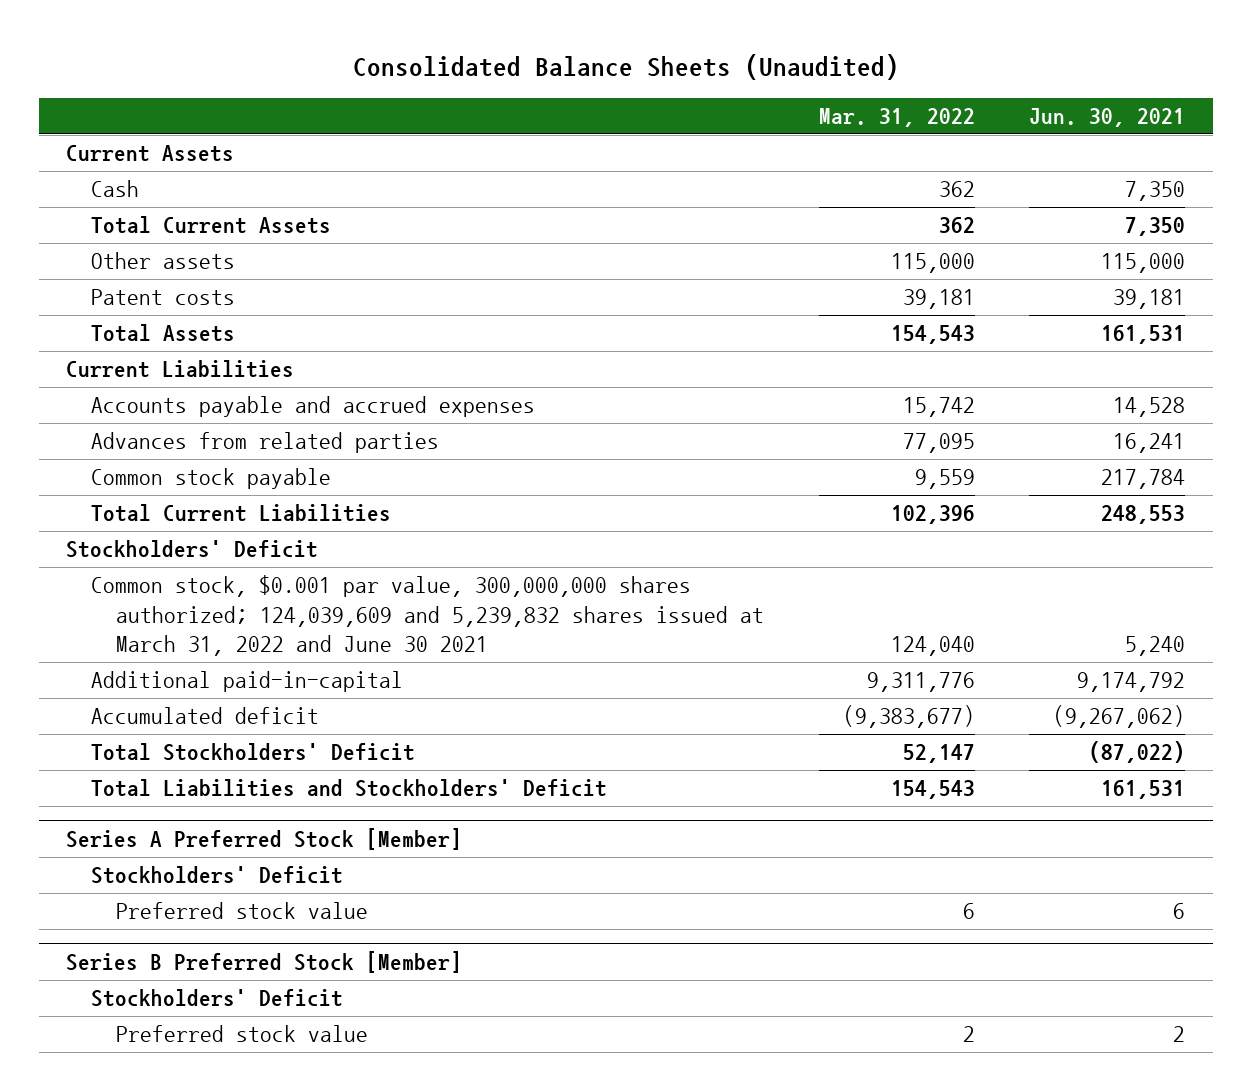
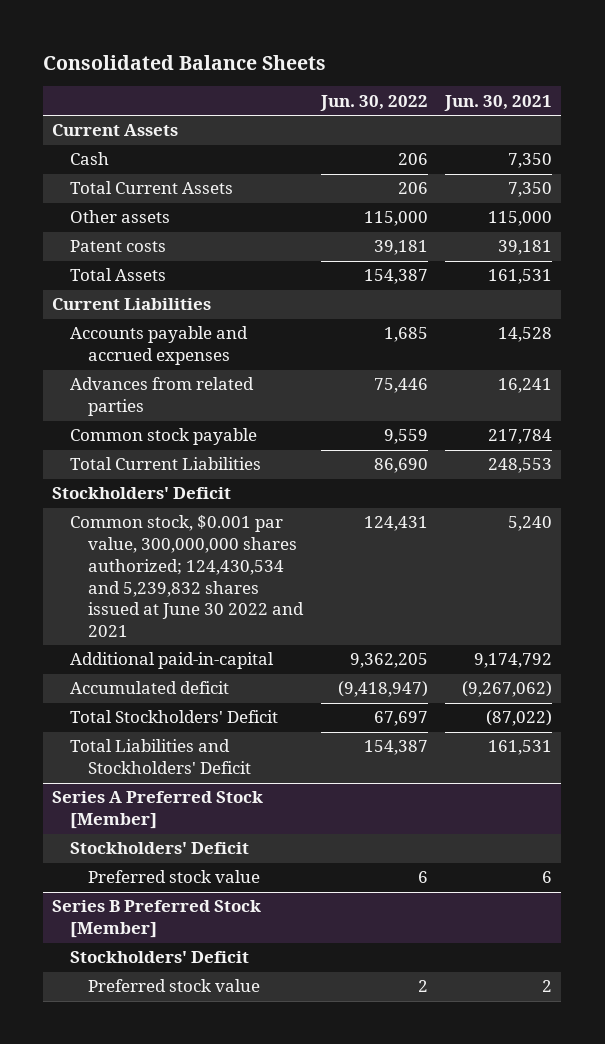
- Consolidated Balance Sheets (Unaudited)
+ Consolidated Balance Sheets
- | Mar. 31, 2022 | Jun. 30, 2021
+ | Jun. 30, 2022 | Jun. 30, 2021
- Common stock, $0.001 par value, 300,000,000 shares authorized; 124,039,609 and 5,239,832 shares issued at March 31, 2022 and June 30 2021 | 124,040 | 5,240
+ Common stock, $0.001 par value, 300,000,000 shares authorized; 124,430,534 and 5,239,832 shares issued at June 30 2022 and 2021 | 124,431 | 5,240

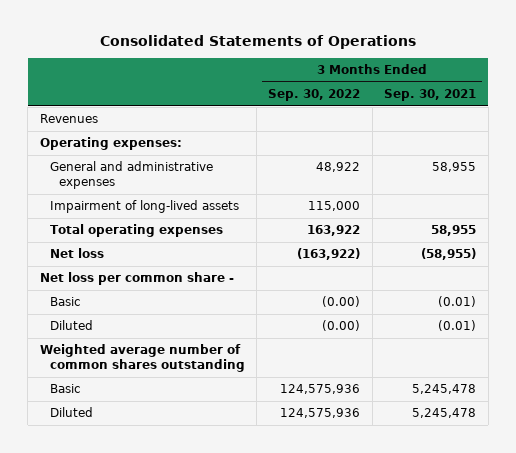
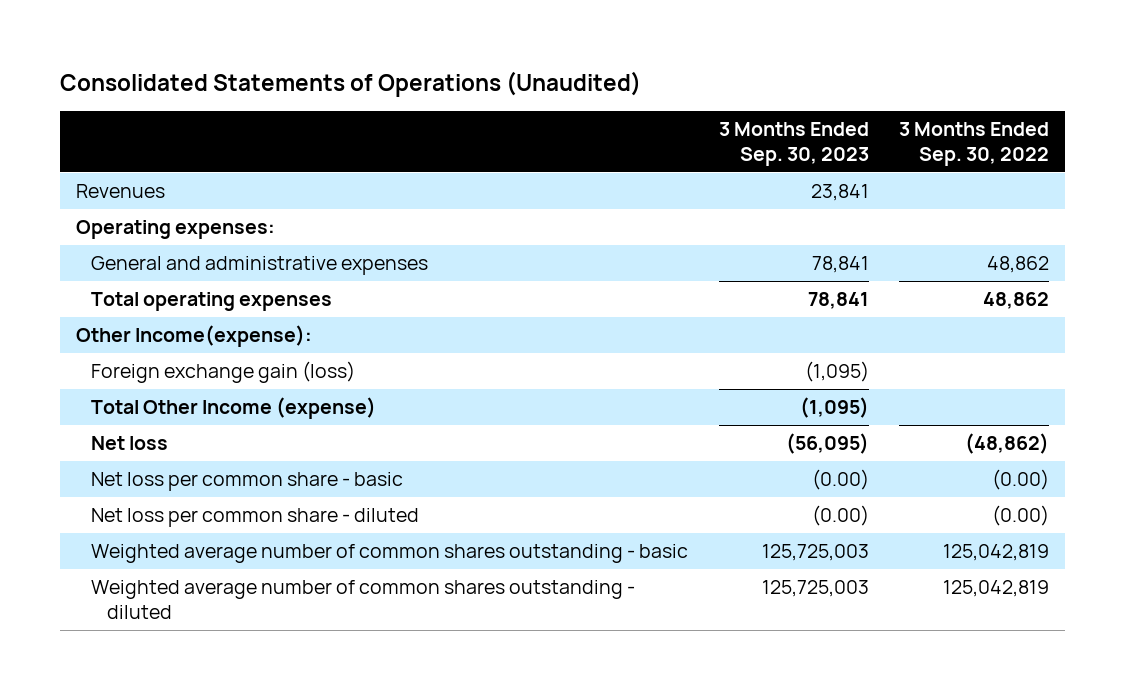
- Consolidated Statements of Operations
+ Consolidated Statements of Operations (Unaudited)
- | 3 Months Ended Sep. 30, 2022 | 3 Months Ended Sep. 30, 2021
+ | 3 Months Ended Sep. 30, 2023 | 3 Months Ended Sep. 30, 2022
- General and administrative expenses | 48,922 | 58,955
- Impairment of long-lived assets | 115,000 |
- Total operating expenses | 163,922 | 58,955
- Net loss | (163,922) | (58,955)
- Net loss per common share -
- Basic | (0.00) | (0.01)
- Diluted | (0.00) | (0.01)
- Weighted average number of common shares outstanding
- Basic | 124,575,936 | 5,245,478
- Diluted | 124,575,936 | 5,245,478
+ General and administrative expenses | 78,841 | 48,862
+ Total operating expenses | 78,841 | 48,862
+ Other Income(expense):
+ Foreign exchange gain (loss) | (1,095) |
+ Total Other Income (expense) | (1,095) |
+ Net loss | (56,095) | (48,862)
+ Net loss per common share - basic | (0.00) | (0.00)
+ Net loss per common share - diluted | (0.00) | (0.00)
+ Weighted average number of common shares outstanding - basic | 125,725,003 | 125,042,819
+ Weighted average number of common shares outstanding - diluted | 125,725,003 | 125,042,819

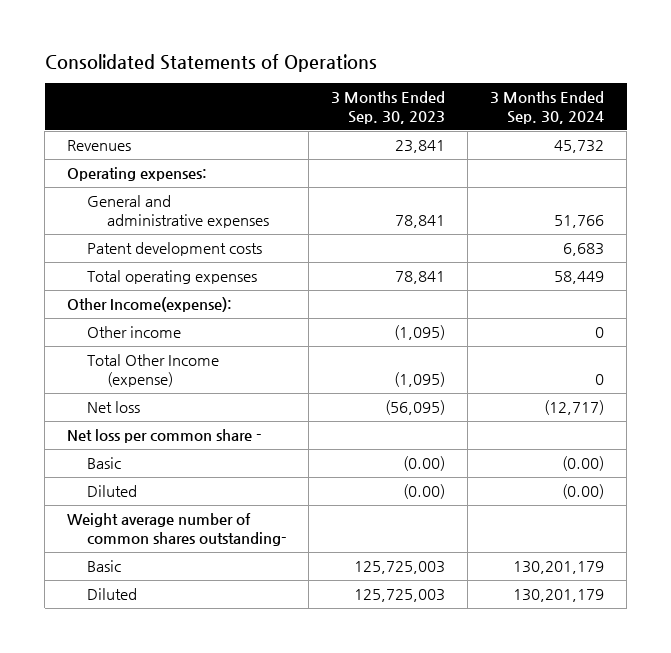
- Consolidated Statements of Operations (Unaudited)
+ Consolidated Statements of Operations
- | 3 Months Ended Sep. 30, 2023 | 3 Months Ended Sep. 30, 2022
+ | 3 Months Ended Sep. 30, 2023 | 3 Months Ended Sep. 30, 2024
+ Patent development costs | | 6,683
- Foreign exchange gain (loss) | (1,095) |
+ Other income | (1,095) | 0
- Net loss per common share - basic | (0.00) | (0.00)
- Net loss per common share - diluted | (0.00) | (0.00)
- Weighted average number of common shares outstanding - basic | 125,725,003 | 125,042,819
- Weighted average number of common shares outstanding - diluted | 125,725,003 | 125,042,819
+ Net loss per common share -
+ Basic | (0.00) | (0.00)
+ Diluted | (0.00) | (0.00)
+ Weight average number of common shares outstanding-
+ Basic | 125,725,003 | 130,201,179
+ Diluted | 125,725,003 | 130,201,179

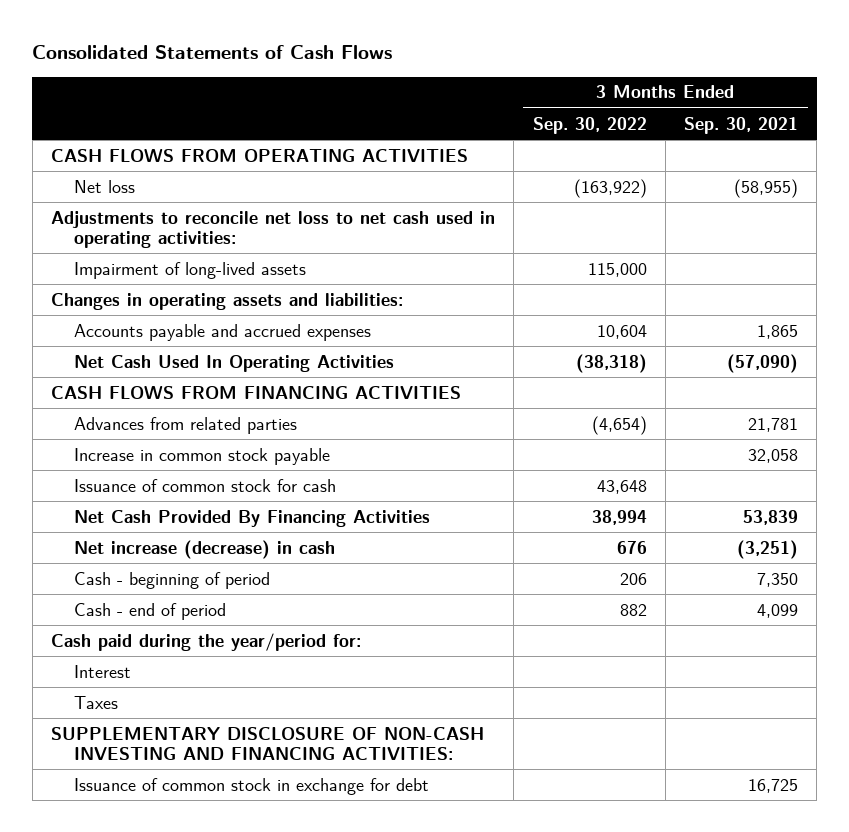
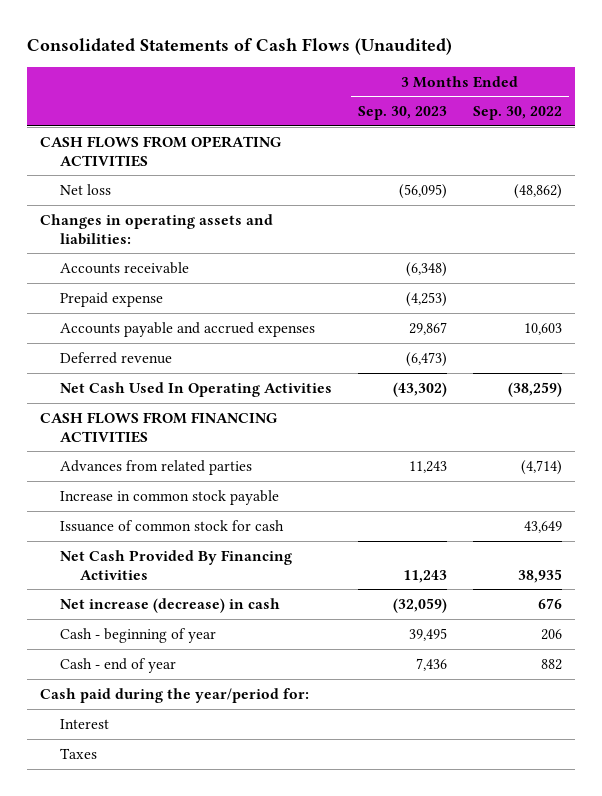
- Consolidated Statements of Cash Flows
+ Consolidated Statements of Cash Flows (Unaudited)
- | 3 Months Ended Sep. 30, 2022 | 3 Months Ended Sep. 30, 2021
+ | 3 Months Ended Sep. 30, 2023 | 3 Months Ended Sep. 30, 2022
- Net loss | (163,922) | (58,955)
- Adjustments to reconcile net loss to net cash used in operating activities:
- Impairment of long-lived assets | 115,000 |
+ Net loss | (56,095) | (48,862)
- Accounts payable and accrued expenses | 10,604 | 1,865
- Net Cash Used In Operating Activities | (38,318) | (57,090)
+ Accounts receivable | (6,348) |
+ Prepaid expense | (4,253) |
+ Accounts payable and accrued expenses | 29,867 | 10,603
+ Deferred revenue | (6,473) |
+ Net Cash Used In Operating Activities | (43,302) | (38,259)
- Advances from related parties | (4,654) | 21,781
+ Advances from related parties | 11,243 | (4,714)
- Issuance of common stock for cash | 43,648 |
- Net Cash Provided By Financing Activities | 38,994 | 53,839
+ Issuance of common stock for cash | | 43,649
+ Net Cash Provided By Financing Activities | 11,243 | 38,935
- Cash - beginning of period | 206 | 7,350
- Cash - end of period | 882 | 4,099
+ Cash - beginning of year | 39,495 | 206
+ Cash - end of year | 7,436 | 882
- SUPPLEMENTARY DISCLOSURE OF NON-CASH INVESTING AND FINANCING ACTIVITIES:
- Issuance of common stock in exchange for debt | | 16,725

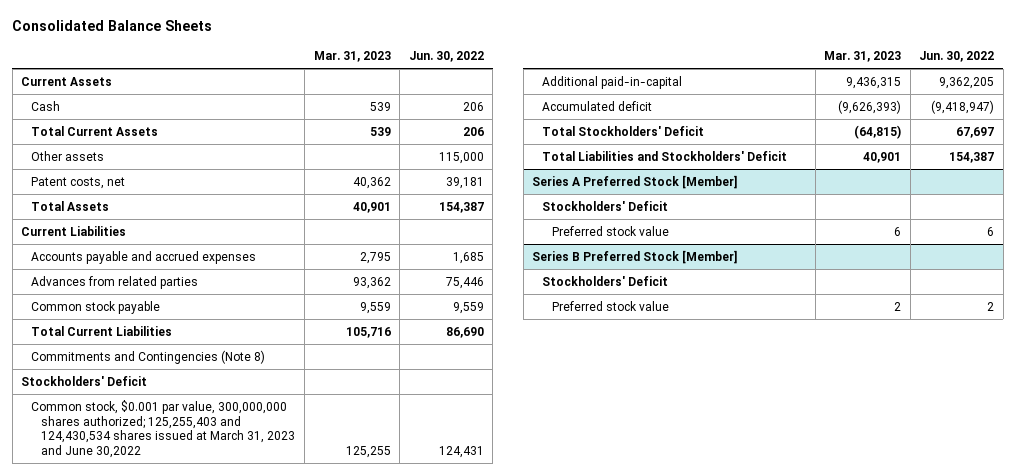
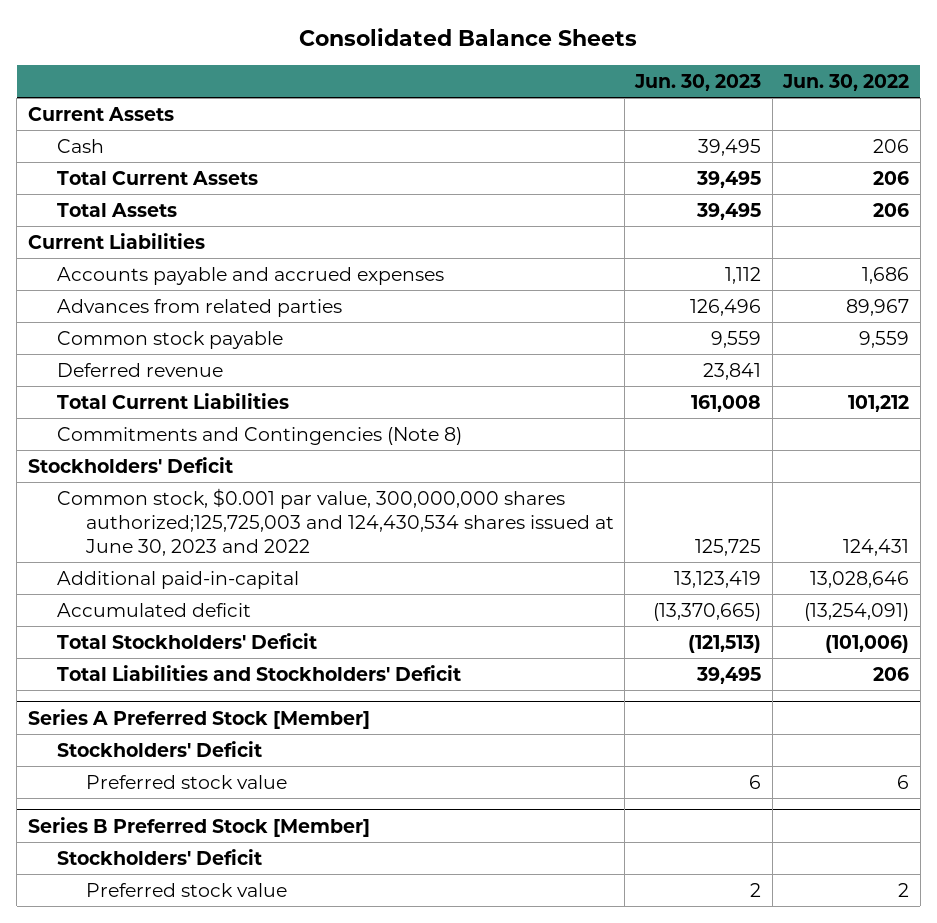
- | Mar. 31, 2023 | Jun. 30, 2022
+ | Jun. 30, 2023 | Jun. 30, 2022
- Other assets | | 115,000
- Patent costs, net | 40,362 | 39,181
- Total Assets | 40,901 | 154,387
+ Total Assets | 39,495 | 206
- Accounts payable and accrued expenses | 2,795 | 1,685
- Advances from related parties | 93,362 | 75,446
+ Accounts payable and accrued expenses | 1,112 | 1,686
+ Advances from related parties | 126,496 | 89,967
- Total Current Liabilities | 105,716 | 86,690
+ Deferred revenue | 23,841 |
+ Total Current Liabilities | 161,008 | 101,212
- Common stock, $0.001 par value, 300,000,000 shares authorized; 125,255,403 and 124,430,534 shares issued at March 31, 2023 and June 30,2022 | 125,255 | 124,431
- Additional paid-in-capital | 9,436,315 | 9,362,205
- Accumulated deficit | (9,626,393) | (9,418,947)
- Total Stockholders' Deficit | (64,815) | 67,697
- Total Liabilities and Stockholders' Deficit | 40,901 | 154,387
+ Common stock, $0.001 par value, 300,000,000 shares authorized;125,725,003 and 124,430,534 shares issued at June 30, 2023 and 2022 | 125,725 | 124,431
+ Additional paid-in-capital | 13,123,419 | 13,028,646
+ Accumulated deficit | (13,370,665) | (13,254,091)
+ Total Stockholders' Deficit | (121,513) | (101,006)
+ Total Liabilities and Stockholders' Deficit | 39,495 | 206

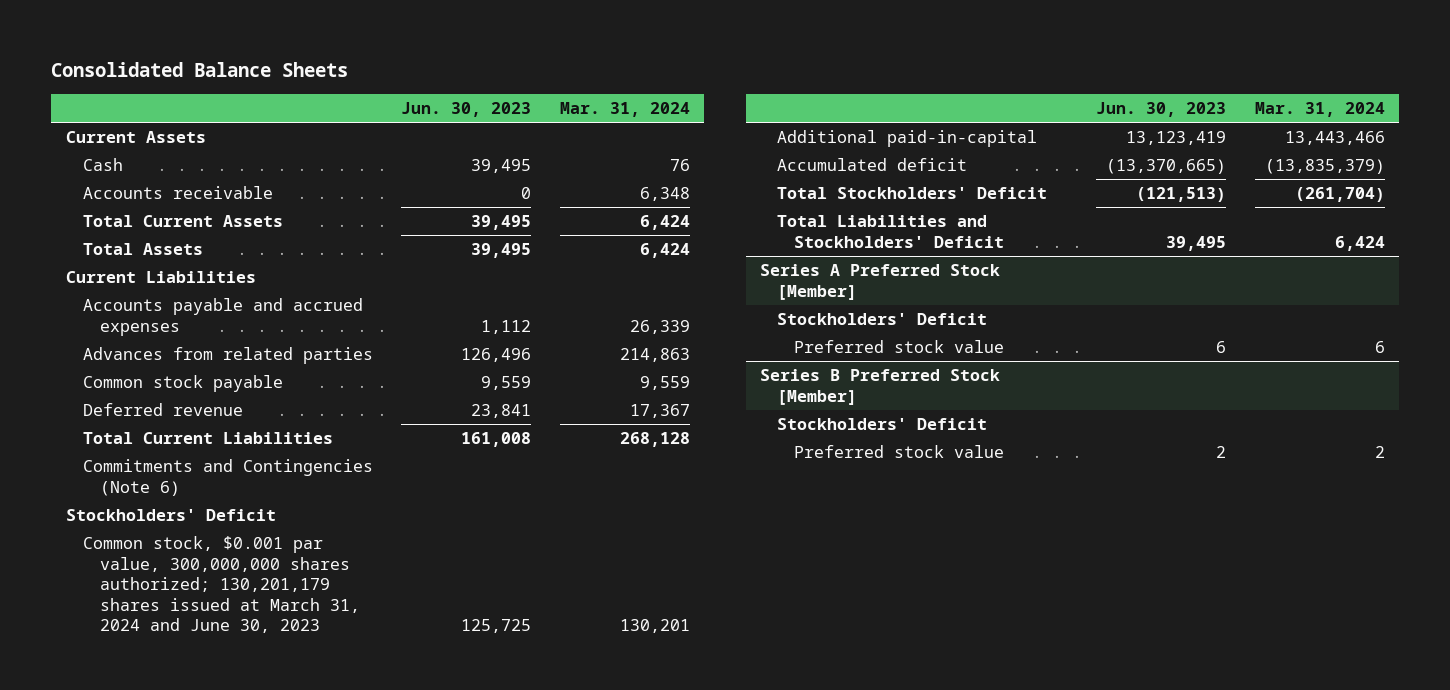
- | Jun. 30, 2023 | Jun. 30, 2022
+ | Jun. 30, 2023 | Mar. 31, 2024
+ Accounts receivable | 0 | 6,348
- Commitments and Contingencies (Note 8)
+ Commitments and Contingencies (Note 6)
- Common stock, $0.001 par value, 300,000,000 shares authorized;125,725,003 and 124,430,534 shares issued at June 30, 2023 and 2022 | 125,725 | 124,431
+ Common stock, $0.001 par value, 300,000,000 shares authorized; 130,201,179 shares issued at March 31, 2024 and June 30, 2023 | 125,725 | 130,201

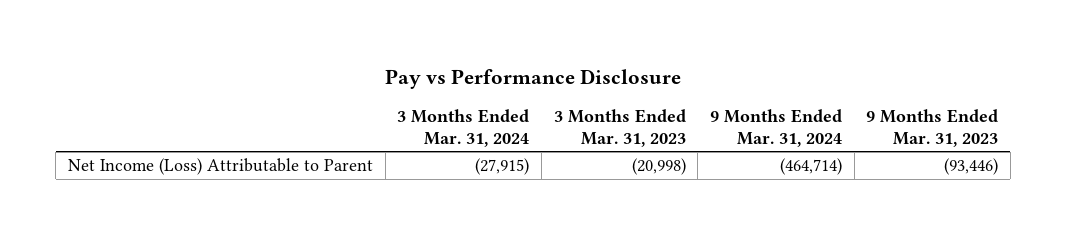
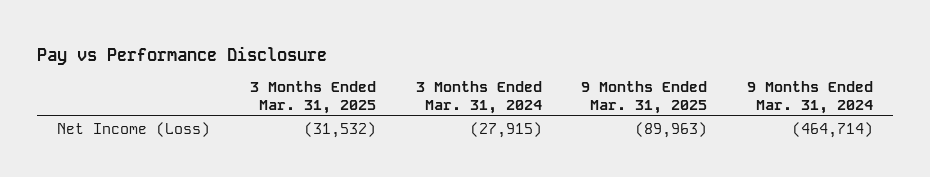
- | 3 Months Ended Mar. 31, 2024 | 3 Months Ended Mar. 31, 2023 | 9 Months Ended Mar. 31, 2024 | 9 Months Ended Mar. 31, 2023
+ | 3 Months Ended Mar. 31, 2025 | 3 Months Ended Mar. 31, 2024 | 9 Months Ended Mar. 31, 2025 | 9 Months Ended Mar. 31, 2024
- Net Income (Loss) Attributable to Parent | (27,915) | (20,998) | (464,714) | (93,446)
+ Net Income (Loss) | (31,532) | (27,915) | (89,963) | (464,714)

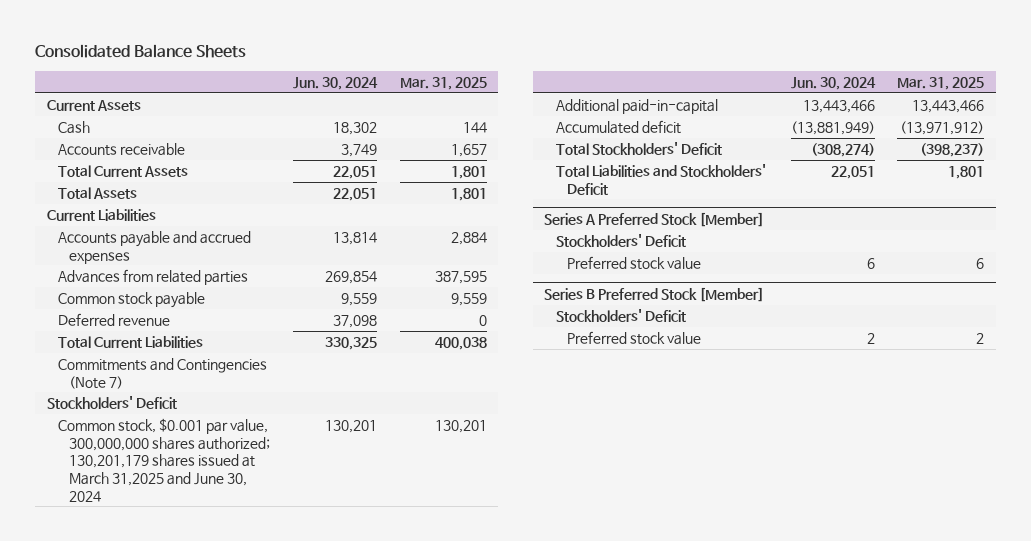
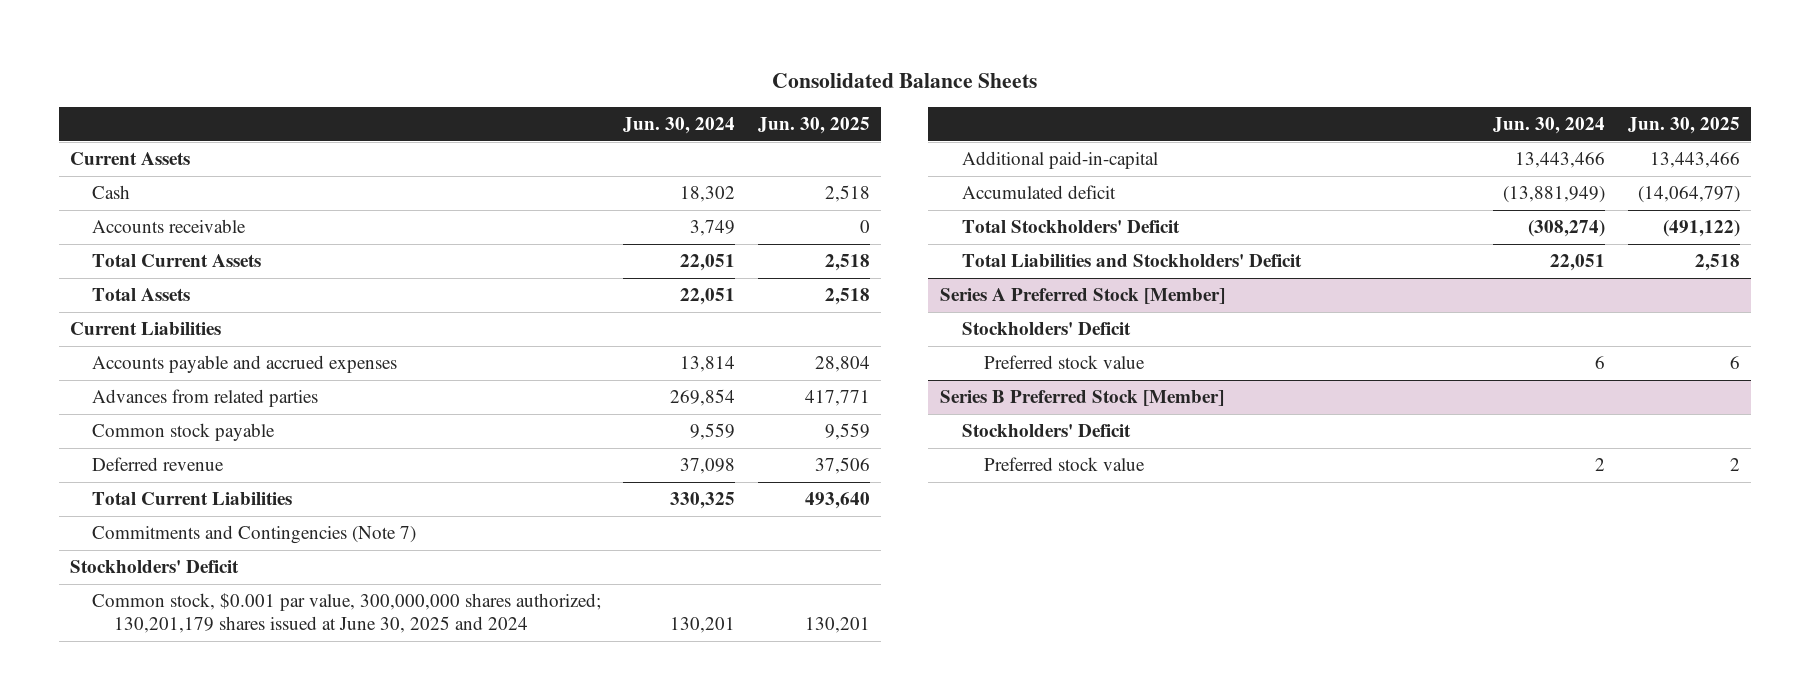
- | Jun. 30, 2024 | Mar. 31, 2025
+ | Jun. 30, 2024 | Jun. 30, 2025
- Common stock, $0.001 par value, 300,000,000 shares authorized; 130,201,179 shares issued at March 31,2025 and June 30, 2024 | 130,201 | 130,201
+ Common stock, $0.001 par value, 300,000,000 shares authorized; 130,201,179 shares issued at June 30, 2025 and 2024 | 130,201 | 130,201

